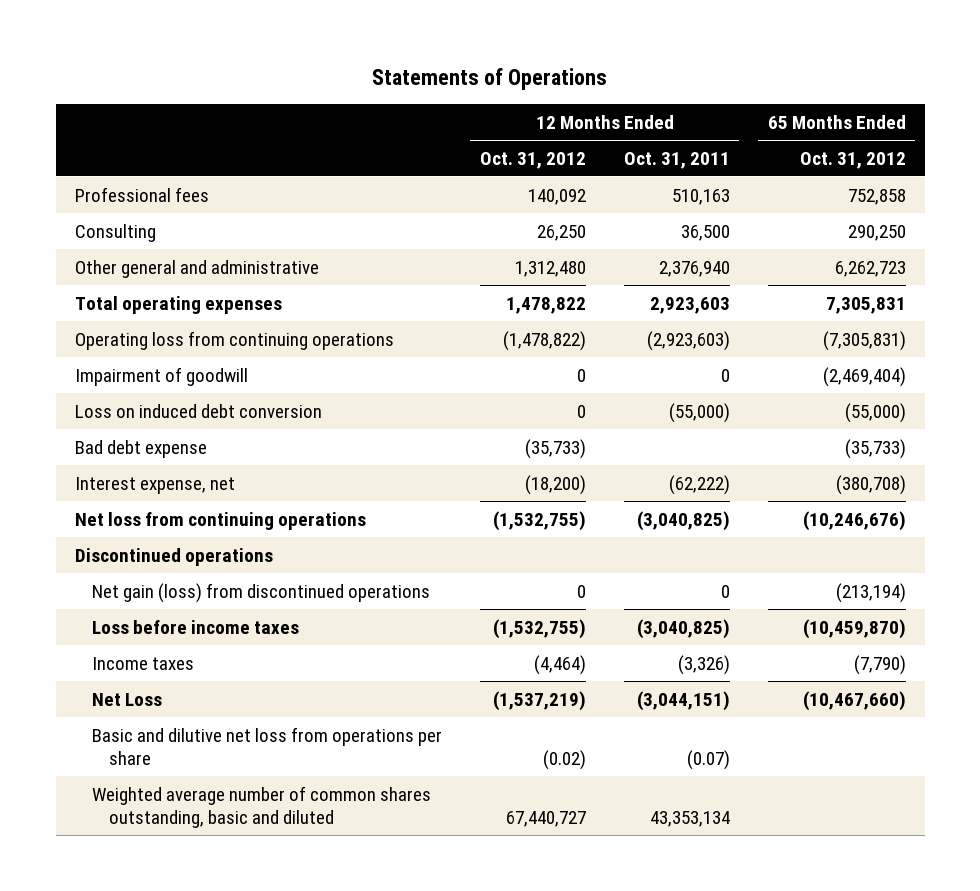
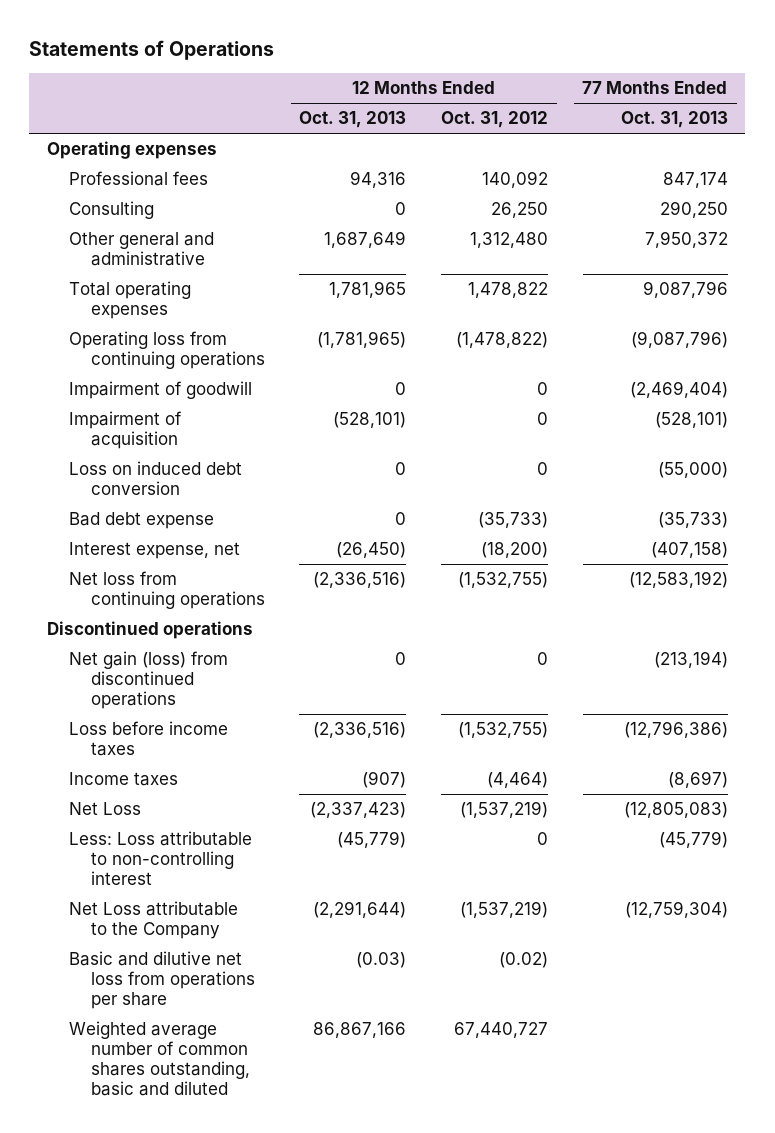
- | 12 Months Ended Oct. 31, 2012 | 12 Months Ended Oct. 31, 2011 | 65 Months Ended Oct. 31, 2012
+ | 12 Months Ended Oct. 31, 2013 | 12 Months Ended Oct. 31, 2012 | 77 Months Ended Oct. 31, 2013
+ Operating expenses
+ Impairment of acquisition | (528,101) | 0 | (528,101)
+ Less: Loss attributable to non-controlling interest | (45,779) | 0 | (45,779)
+ Net Loss attributable to the Company | (2,291,644) | (1,537,219) | (12,759,304)

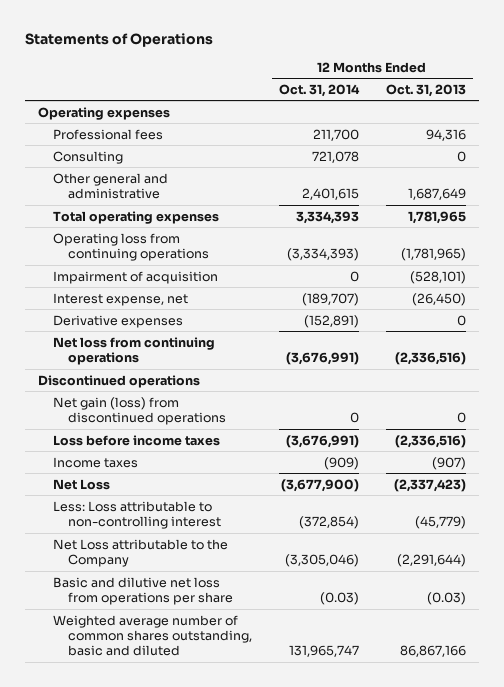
- | 12 Months Ended Oct. 31, 2013 | 12 Months Ended Oct. 31, 2012 | 77 Months Ended Oct. 31, 2013
+ | 12 Months Ended Oct. 31, 2014 | 12 Months Ended Oct. 31, 2013
- Impairment of goodwill | 0 | 0 | (2,469,404)
- Loss on induced debt conversion | 0 | 0 | (55,000)
- Bad debt expense | 0 | (35,733) | (35,733)
+ Derivative expenses | (152,891) | 0

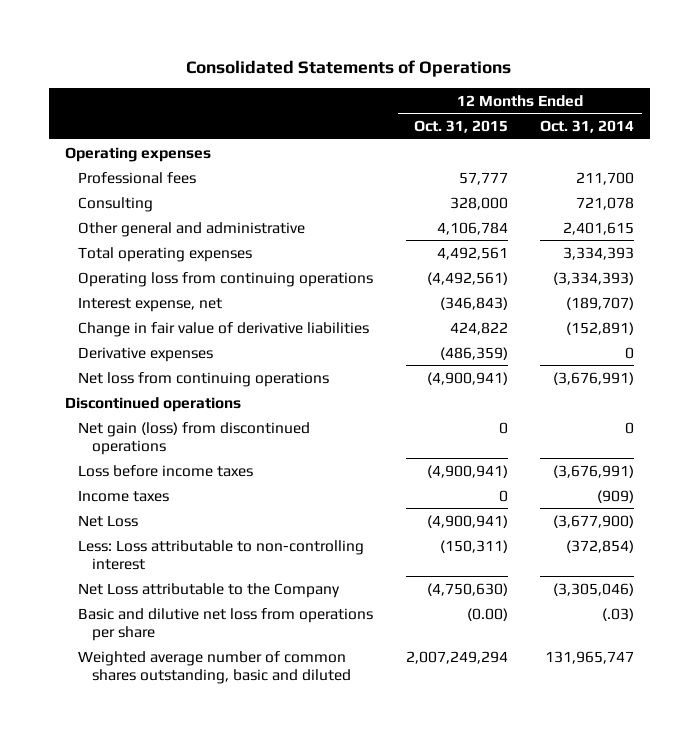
- Statements of Operations
+ Consolidated Statements of Operations
- | 12 Months Ended Oct. 31, 2014 | 12 Months Ended Oct. 31, 2013
+ | 12 Months Ended Oct. 31, 2015 | 12 Months Ended Oct. 31, 2014
- Impairment of acquisition | 0 | (528,101)
- Derivative expenses | (152,891) | 0
+ Change in fair value of derivative liabilities | 424,822 | (152,891)
+ Derivative expenses | (486,359) | 0
- Basic and dilutive net loss from operations per share | (0.03) | (0.03)
+ Basic and dilutive net loss from operations per share | (0.00) | (.03)

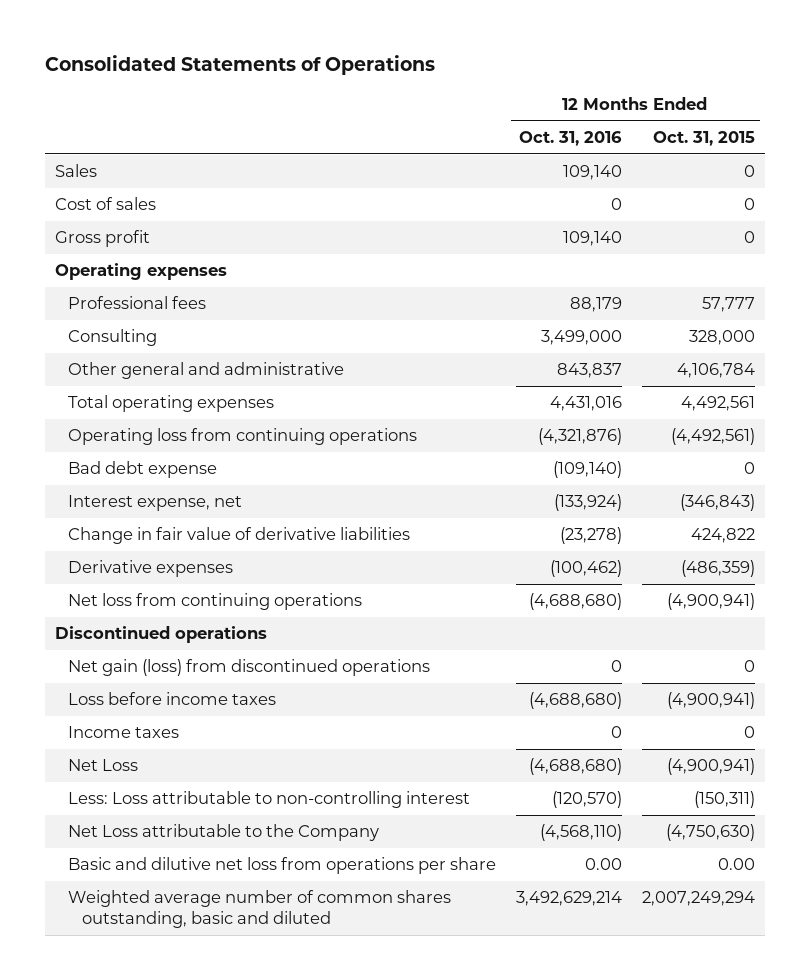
- | 12 Months Ended Oct. 31, 2015 | 12 Months Ended Oct. 31, 2014
+ | 12 Months Ended Oct. 31, 2016 | 12 Months Ended Oct. 31, 2015
+ Sales | 109,140 | 0
+ Cost of sales | 0 | 0
+ Gross profit | 109,140 | 0
+ Bad debt expense | (109,140) | 0
- Basic and dilutive net loss from operations per share | (0.00) | (.03)
+ Basic and dilutive net loss from operations per share | 0.00 | 0.00

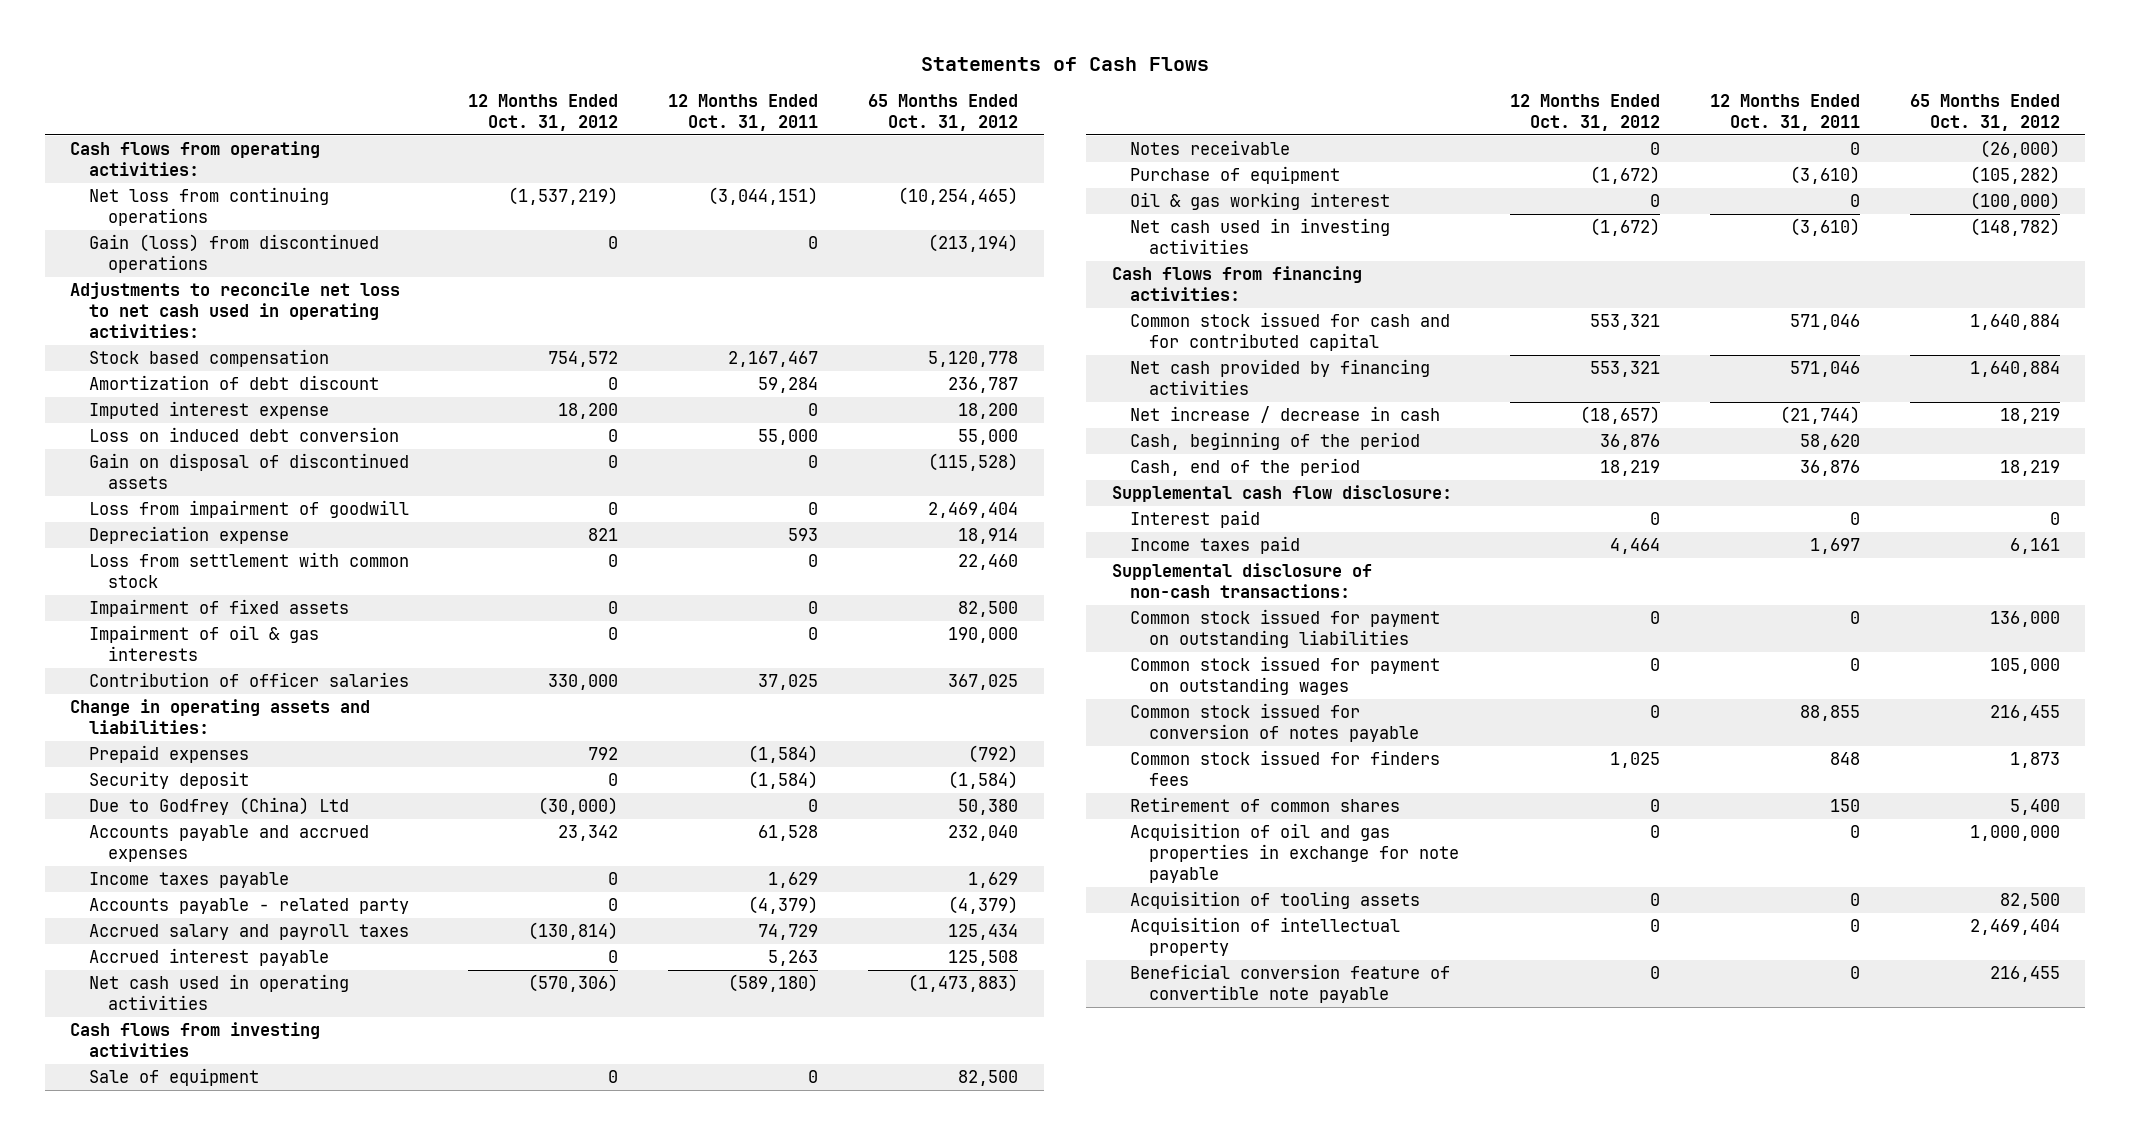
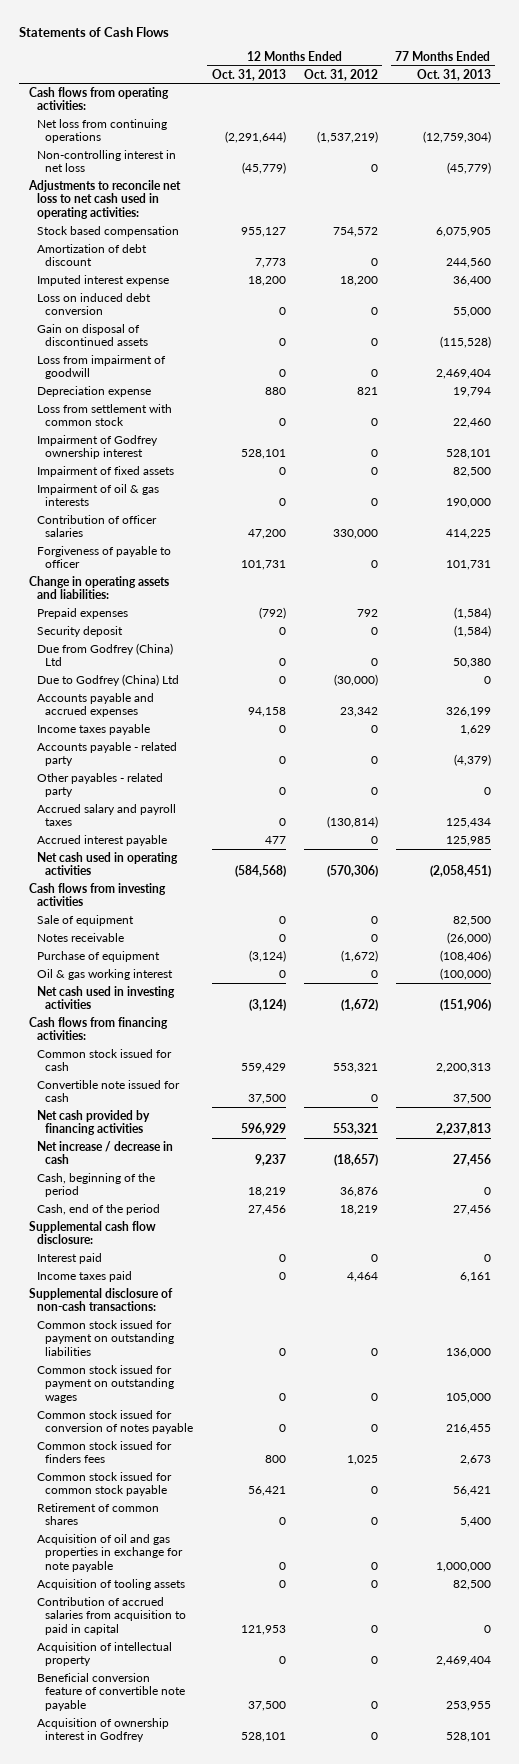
- | 12 Months Ended Oct. 31, 2012 | 12 Months Ended Oct. 31, 2011 | 65 Months Ended Oct. 31, 2012
+ | 12 Months Ended Oct. 31, 2013 | 12 Months Ended Oct. 31, 2012 | 77 Months Ended Oct. 31, 2013
- Gain (loss) from discontinued operations | 0 | 0 | (213,194)
+ Non-controlling interest in net loss | (45,779) | 0 | (45,779)
+ Impairment of Godfrey ownership interest | 528,101 | 0 | 528,101
+ Forgiveness of payable to officer | 101,731 | 0 | 101,731
+ Due from Godfrey (China) Ltd | 0 | 0 | 50,380
+ Other payables - related party | 0 | 0 | 0
- Common stock issued for cash and for contributed capital | 553,321 | 571,046 | 1,640,884
+ Common stock issued for cash | 559,429 | 553,321 | 2,200,313
+ Convertible note issued for cash | 37,500 | 0 | 37,500
+ Common stock issued for common stock payable | 56,421 | 0 | 56,421
+ Contribution of accrued salaries from acquisition to paid in capital | 121,953 | 0 | 0
+ Acquisition of ownership interest in Godfrey | 528,101 | 0 | 528,101

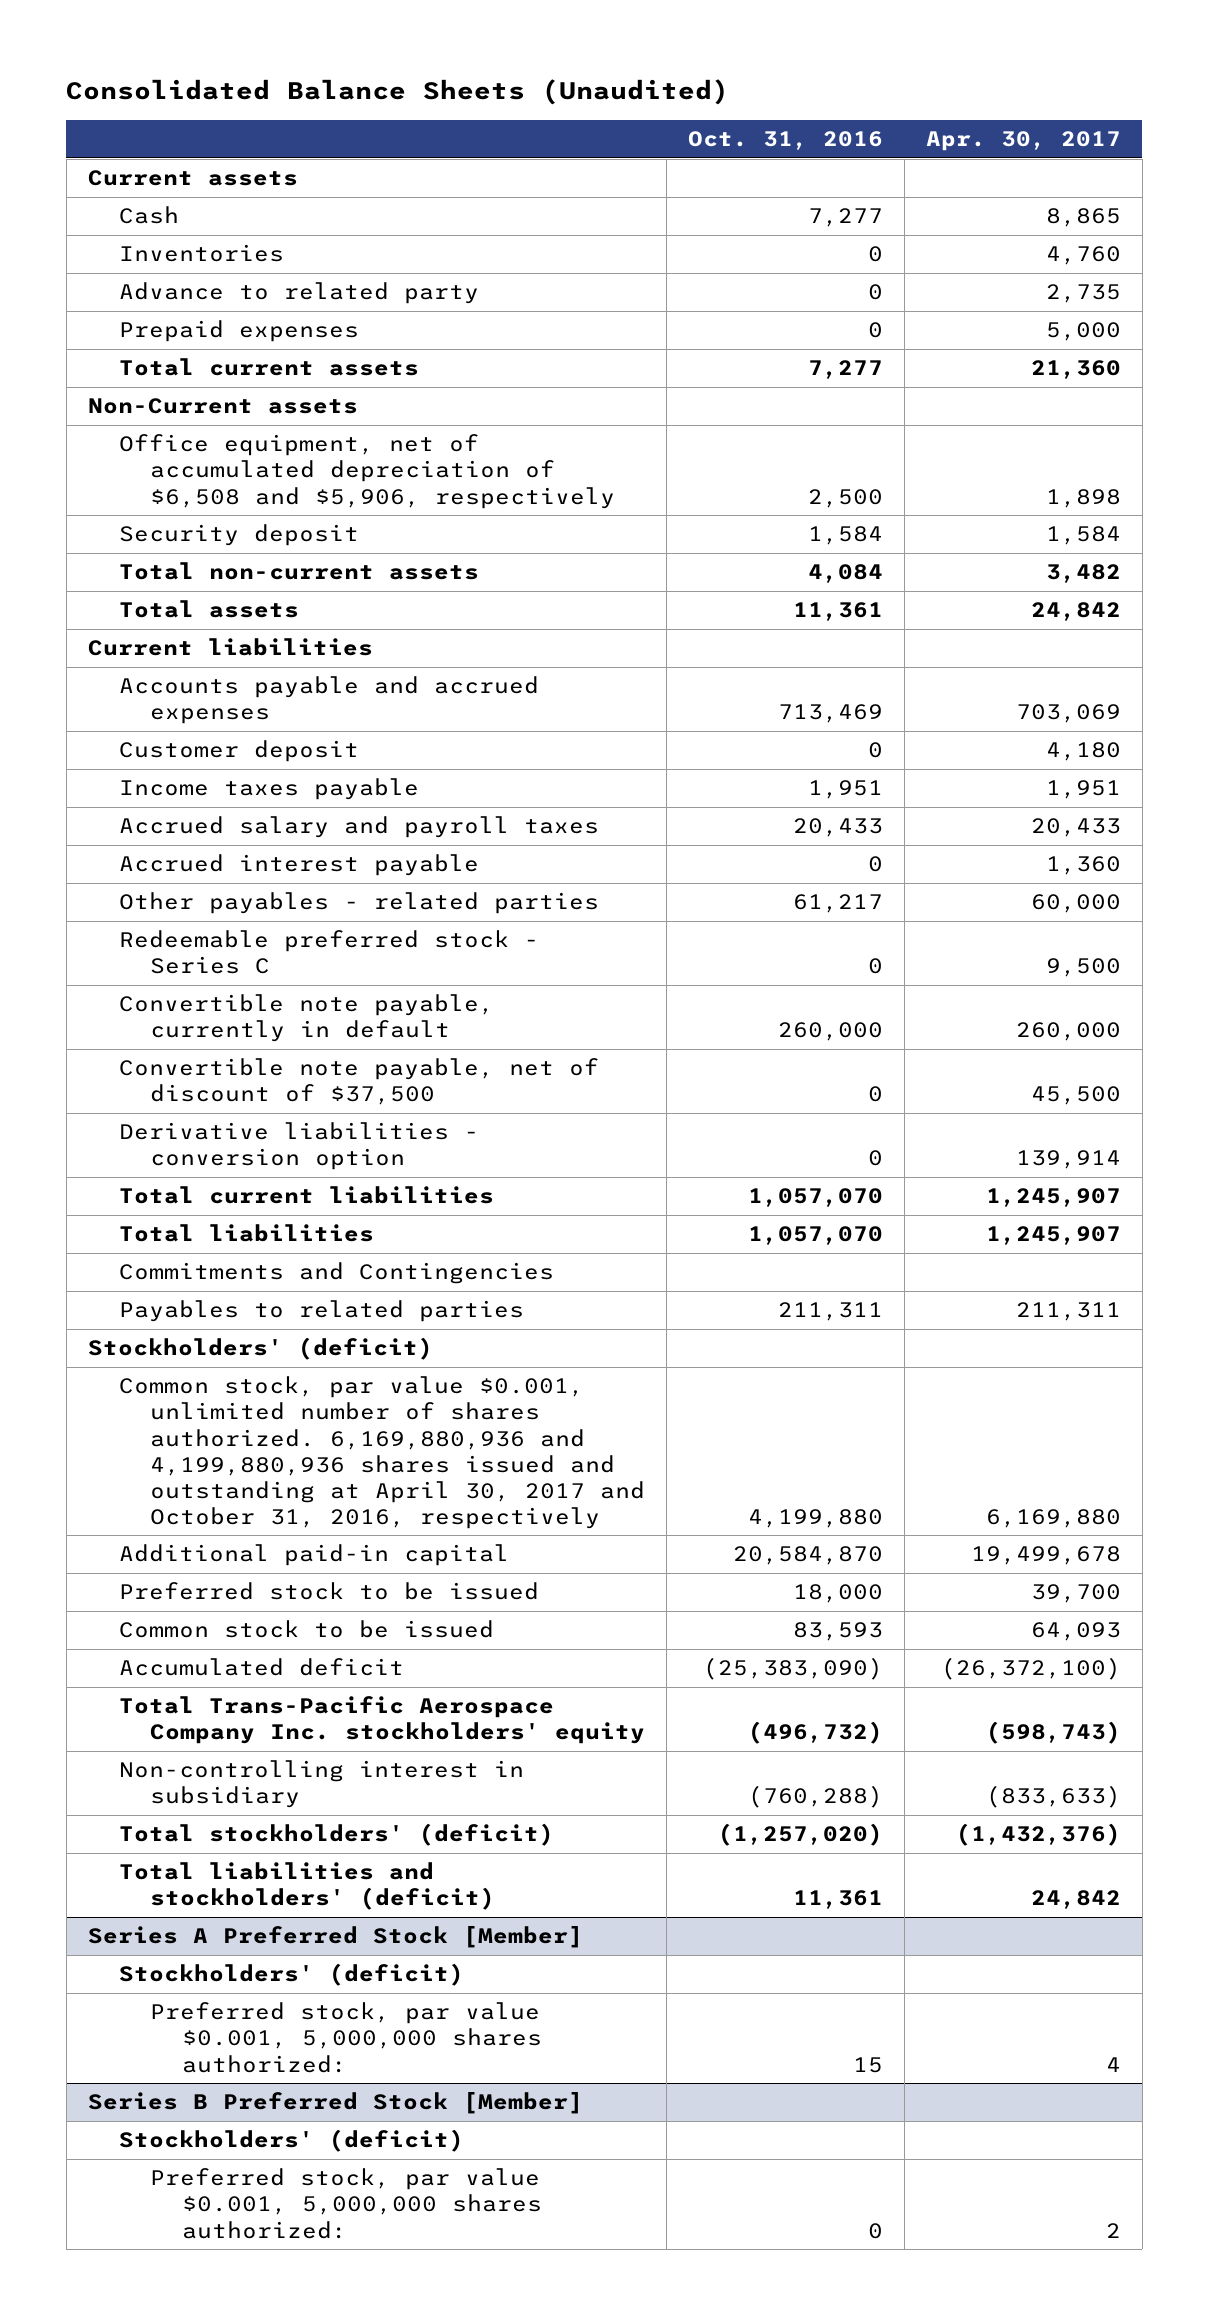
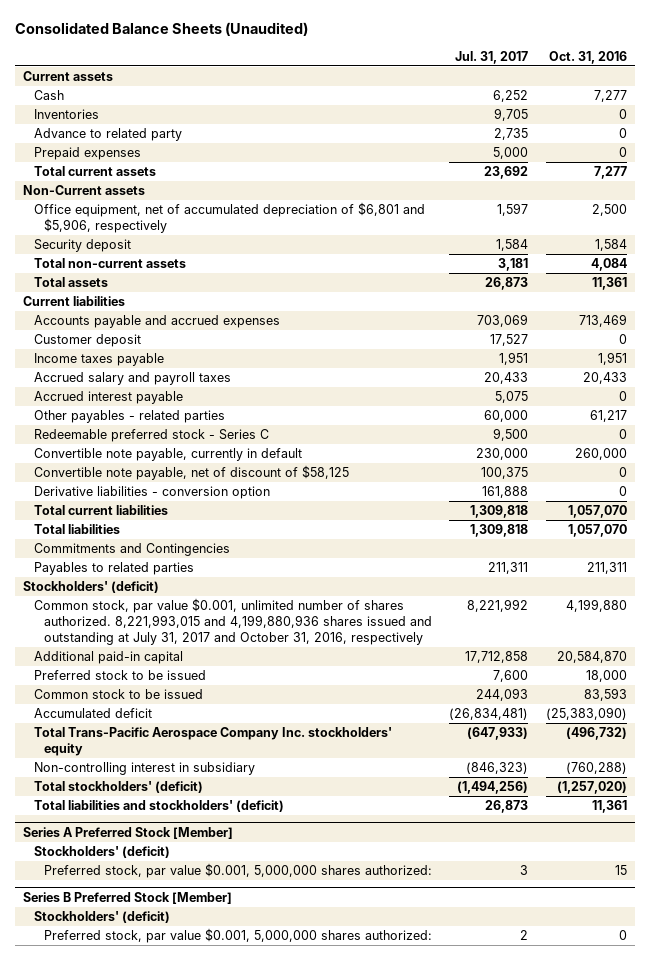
- | Oct. 31, 2016 | Apr. 30, 2017
+ | Jul. 31, 2017 | Oct. 31, 2016
- Office equipment, net of accumulated depreciation of $6,508 and $5,906, respectively | 2,500 | 1,898
+ Office equipment, net of accumulated depreciation of $6,801 and $5,906, respectively | 1,597 | 2,500
- Convertible note payable, net of discount of $37,500 | 0 | 45,500
+ Convertible note payable, net of discount of $58,125 | 100,375 | 0
- Common stock, par value $0.001, unlimited number of shares authorized. 6,169,880,936 and 4,199,880,936 shares issued and outstanding at April 30, 2017 and October 31, 2016, respectively | 4,199,880 | 6,169,880
+ Common stock, par value $0.001, unlimited number of shares authorized. 8,221,993,015 and 4,199,880,936 shares issued and outstanding at July 31, 2017 and October 31, 2016, respectively | 8,221,992 | 4,199,880

